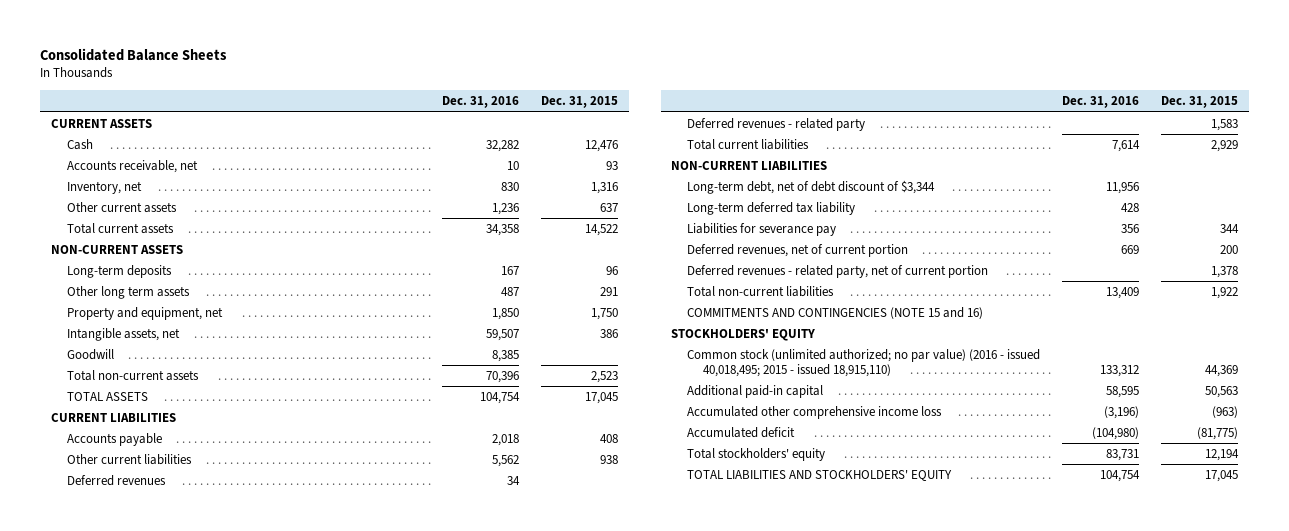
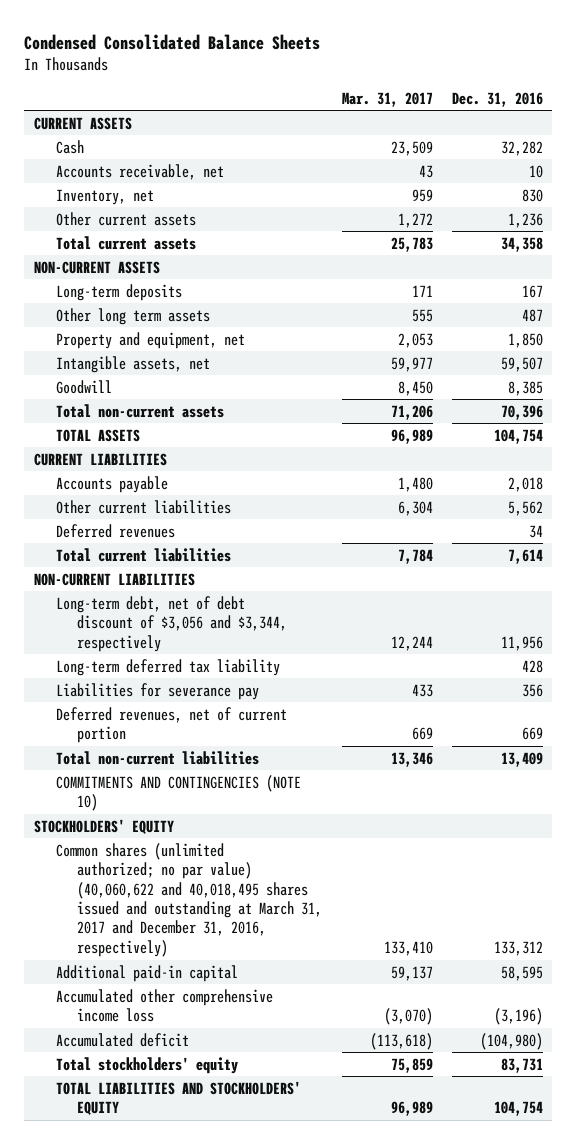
- Consolidated Balance Sheets
+ Condensed Consolidated Balance Sheets
- | Dec. 31, 2016 | Dec. 31, 2015
+ | Mar. 31, 2017 | Dec. 31, 2016
- Deferred revenues - related party | | 1,583
- Long-term debt, net of debt discount of $3,344 | 11,956 |
+ Long-term debt, net of debt discount of $3,056 and $3,344, respectively | 12,244 | 11,956
- Deferred revenues - related party, net of current portion | | 1,378
- COMMITMENTS AND CONTINGENCIES (NOTE 15 and 16)
+ COMMITMENTS AND CONTINGENCIES (NOTE 10)
- Common stock (unlimited authorized; no par value) (2016 - issued 40,018,495; 2015 - issued 18,915,110) | 133,312 | 44,369
+ Common shares (unlimited authorized; no par value) (40,060,622 and 40,018,495 shares issued and outstanding at March 31, 2017 and December 31, 2016, respectively) | 133,410 | 133,312

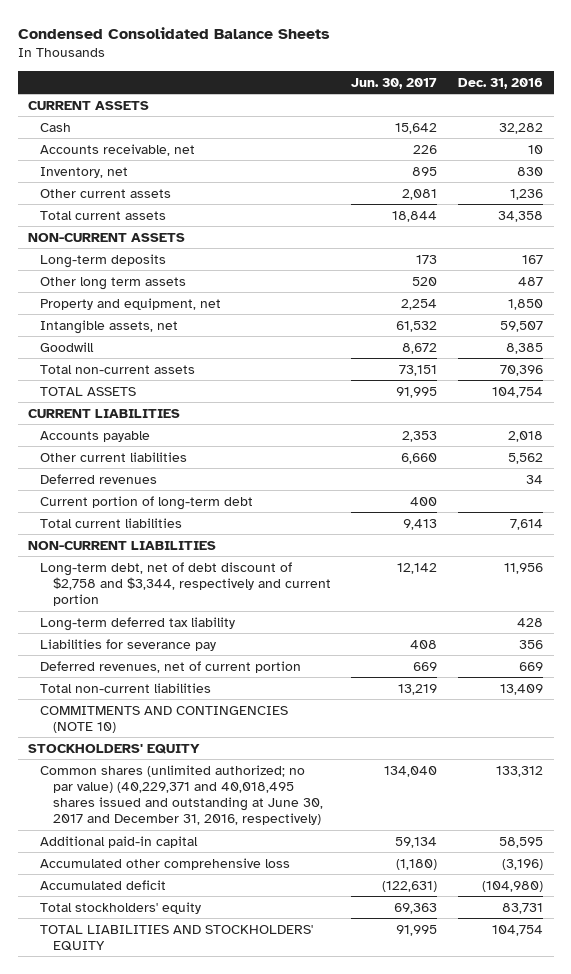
- | Mar. 31, 2017 | Dec. 31, 2016
+ | Jun. 30, 2017 | Dec. 31, 2016
+ Current portion of long-term debt | 400 |
- Long-term debt, net of debt discount of $3,056 and $3,344, respectively | 12,244 | 11,956
+ Long-term debt, net of debt discount of $2,758 and $3,344, respectively and current portion | 12,142 | 11,956
- Common shares (unlimited authorized; no par value) (40,060,622 and 40,018,495 shares issued and outstanding at March 31, 2017 and December 31, 2016, respectively) | 133,410 | 133,312
+ Common shares (unlimited authorized; no par value) (40,229,371 and 40,018,495 shares issued and outstanding at June 30, 2017 and December 31, 2016, respectively) | 134,040 | 133,312
- Accumulated other comprehensive income loss | (3,070) | (3,196)
+ Accumulated other comprehensive loss | (1,180) | (3,196)

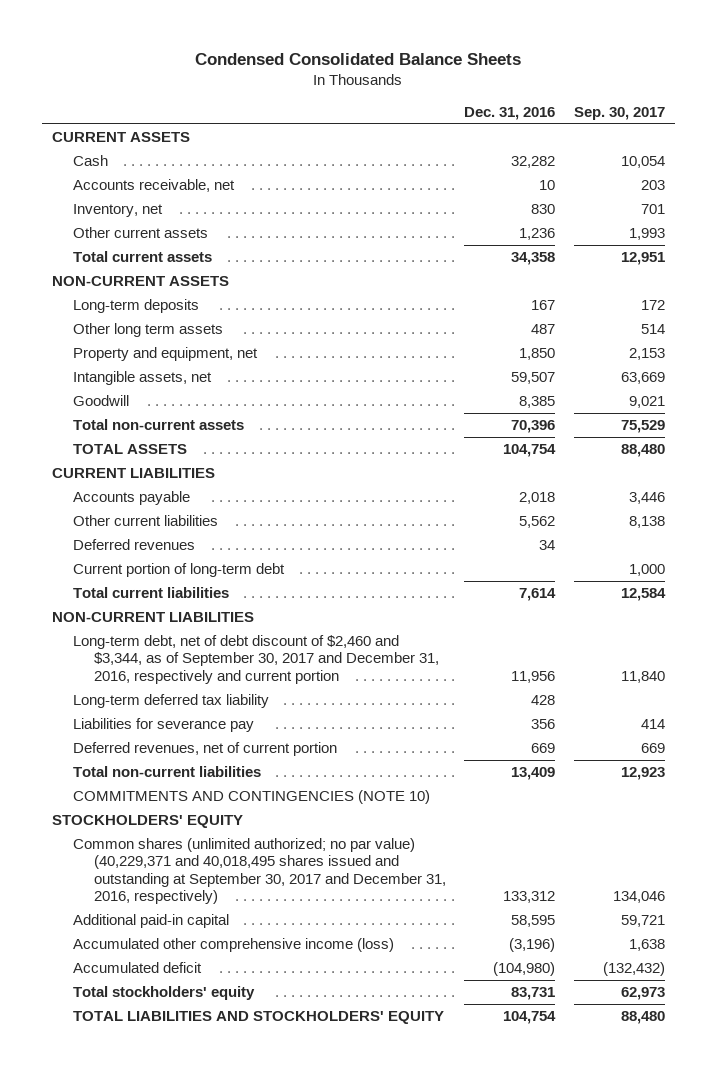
- | Jun. 30, 2017 | Dec. 31, 2016
+ | Dec. 31, 2016 | Sep. 30, 2017
- Long-term debt, net of debt discount of $2,758 and $3,344, respectively and current portion | 12,142 | 11,956
+ Long-term debt, net of debt discount of $2,460 and $3,344, as of September 30, 2017 and December 31, 2016, respectively and current portion | 11,956 | 11,840
- Common shares (unlimited authorized; no par value) (40,229,371 and 40,018,495 shares issued and outstanding at June 30, 2017 and December 31, 2016, respectively) | 134,040 | 133,312
+ Common shares (unlimited authorized; no par value) (40,229,371 and 40,018,495 shares issued and outstanding at September 30, 2017 and December 31, 2016, respectively) | 133,312 | 134,046
- Accumulated other comprehensive loss | (1,180) | (3,196)
+ Accumulated other comprehensive income (loss) | (3,196) | 1,638

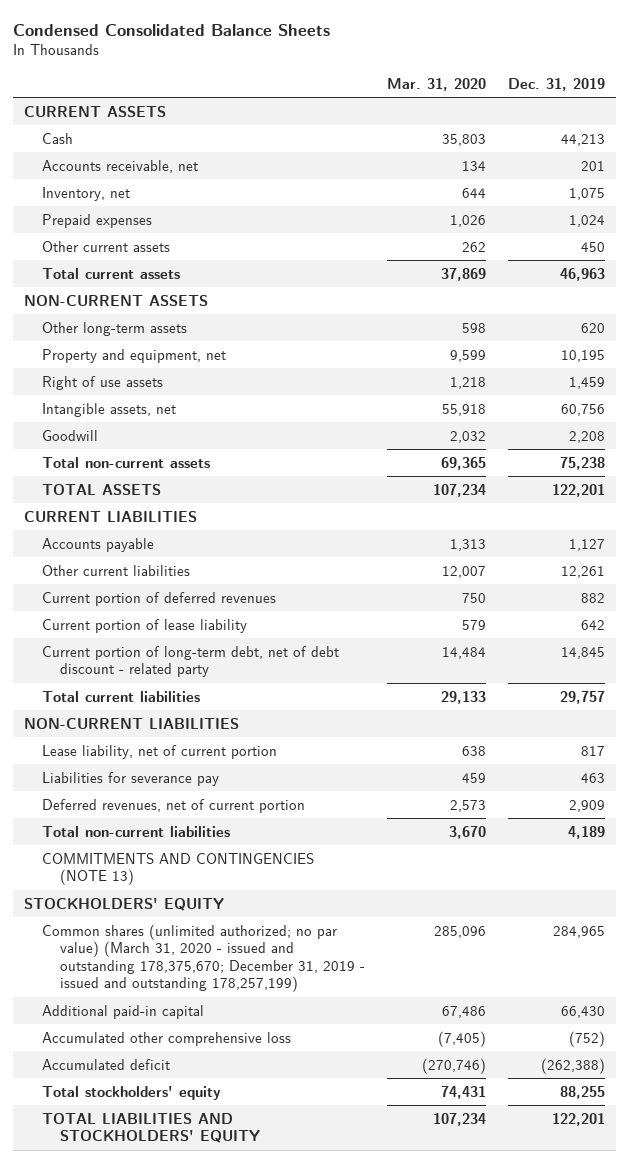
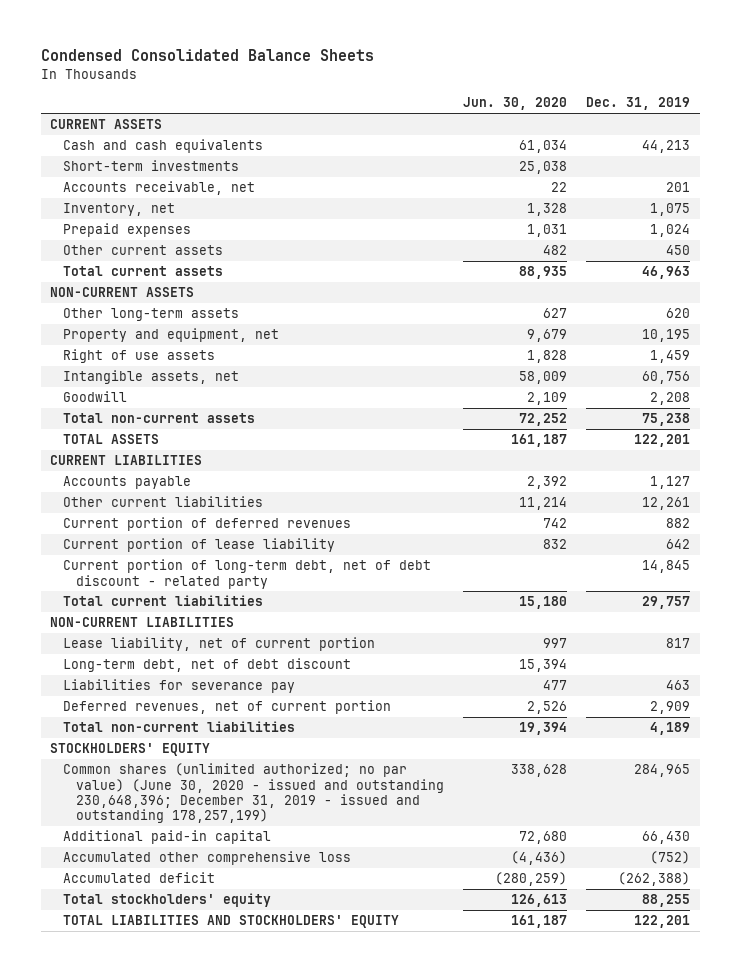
- | Mar. 31, 2020 | Dec. 31, 2019
+ | Jun. 30, 2020 | Dec. 31, 2019
- Cash | 35,803 | 44,213
+ Cash and cash equivalents | 61,034 | 44,213
+ Short-term investments | 25,038 |
+ Long-term debt, net of debt discount | 15,394 |
- COMMITMENTS AND CONTINGENCIES (NOTE 13)
- Common shares (unlimited authorized; no par value) (March 31, 2020 - issued and outstanding 178,375,670; December 31, 2019 - issued and outstanding 178,257,199) | 285,096 | 284,965
+ Common shares (unlimited authorized; no par value) (June 30, 2020 - issued and outstanding 230,648,396; December 31, 2019 - issued and outstanding 178,257,199) | 338,628 | 284,965

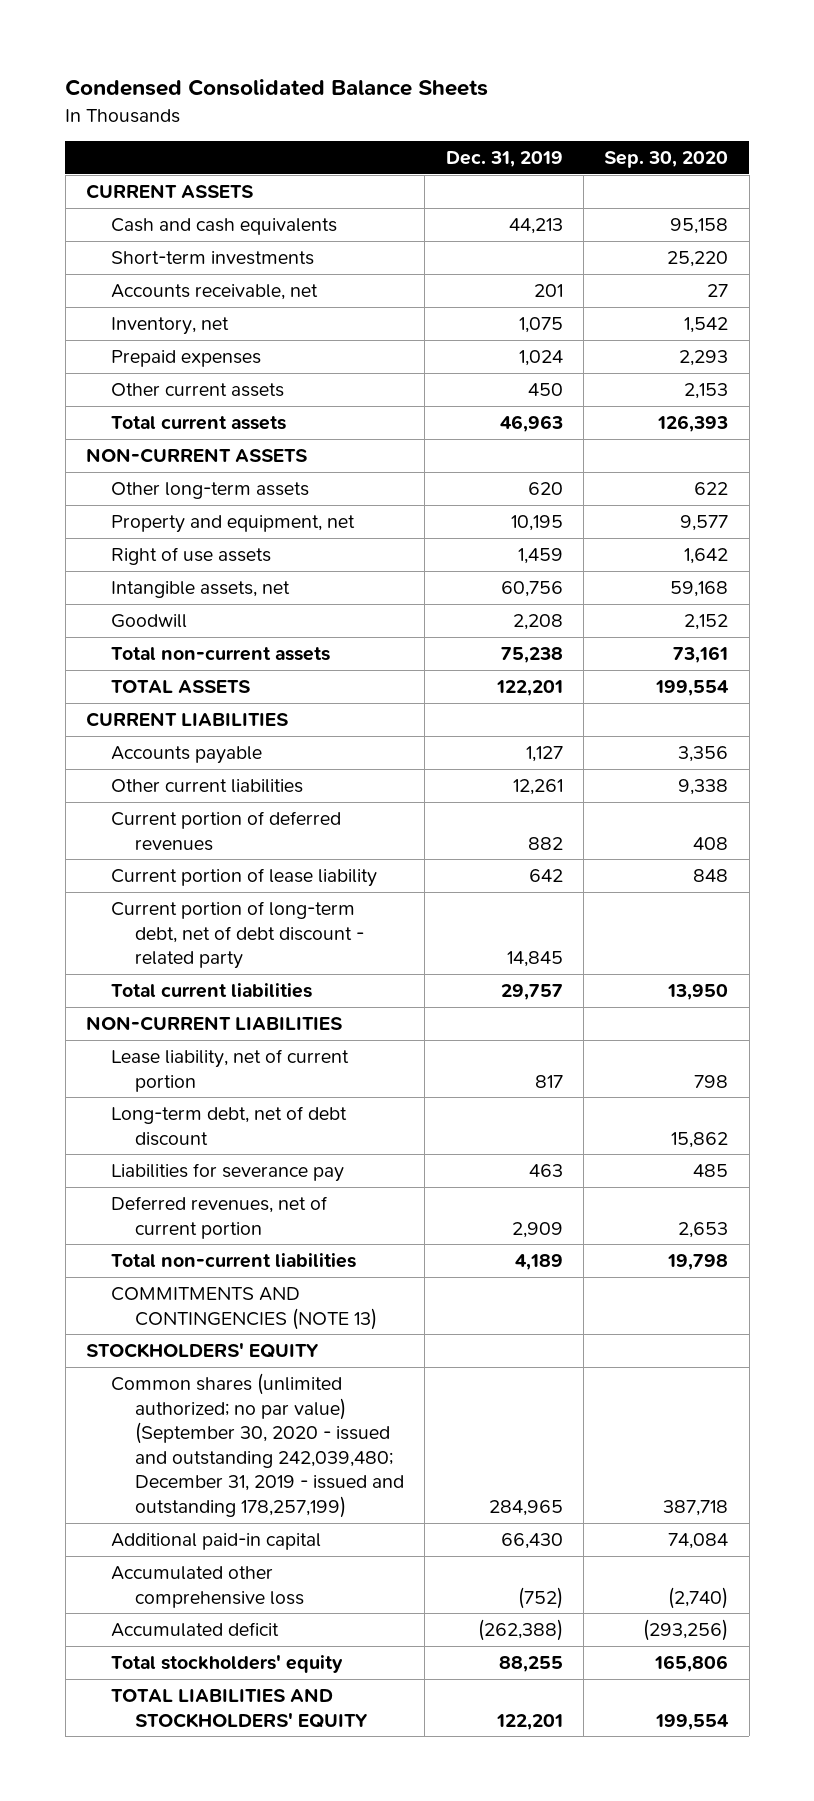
- | Jun. 30, 2020 | Dec. 31, 2019
+ | Dec. 31, 2019 | Sep. 30, 2020
+ COMMITMENTS AND CONTINGENCIES (NOTE 13)
- Common shares (unlimited authorized; no par value) (June 30, 2020 - issued and outstanding 230,648,396; December 31, 2019 - issued and outstanding 178,257,199) | 338,628 | 284,965
+ Common shares (unlimited authorized; no par value) (September 30, 2020 - issued and outstanding 242,039,480; December 31, 2019 - issued and outstanding 178,257,199) | 284,965 | 387,718

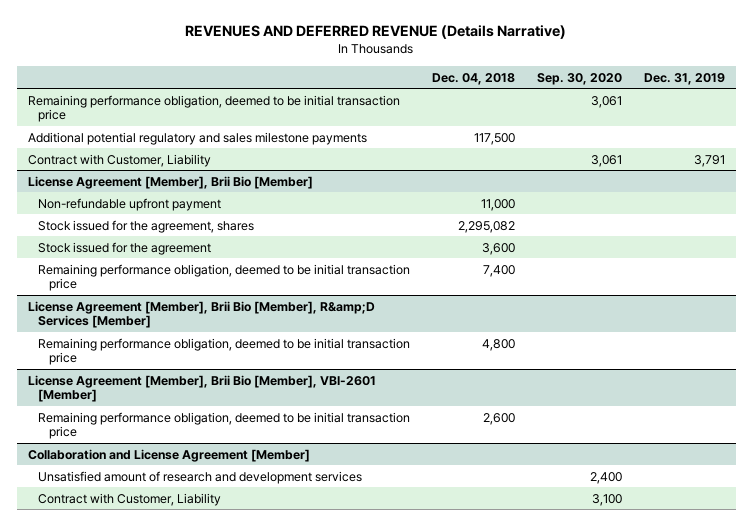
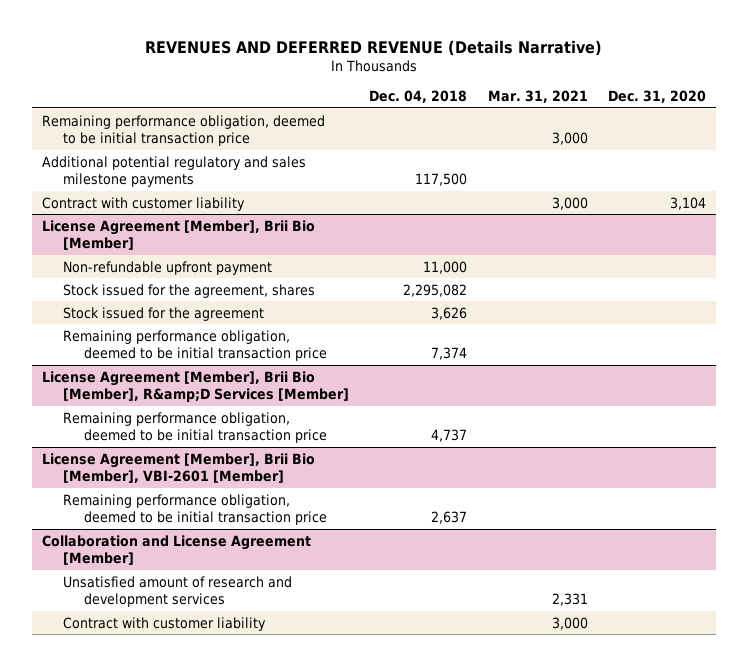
- | Dec. 04, 2018 | Sep. 30, 2020 | Dec. 31, 2019
+ | Dec. 04, 2018 | Mar. 31, 2021 | Dec. 31, 2020
- Contract with Customer, Liability | | 3,061 | 3,791
+ Contract with customer liability | | 3,000 | 3,104
@ License Agreement [Member], Brii Bio [Member]
- Stock issued for the agreement | 3,600 | |
- Remaining performance obligation, deemed to be initial transaction price | 7,400 | |
+ Stock issued for the agreement | 3,626 | |
+ Remaining performance obligation, deemed to be initial transaction price | 7,374 | |
@ License Agreement [Member], Brii Bio [Member], R&amp;D Services [Member]
- Remaining performance obligation, deemed to be initial transaction price | 4,800 | |
+ Remaining performance obligation, deemed to be initial transaction price | 4,737 | |
@ License Agreement [Member], Brii Bio [Member], VBI-2601 [Member]
- Remaining performance obligation, deemed to be initial transaction price | 2,600 | |
+ Remaining performance obligation, deemed to be initial transaction price | 2,637 | |
@ Collaboration and License Agreement [Member]
- Contract with Customer, Liability | | 3,100 |
+ Contract with customer liability | | 3,000 |

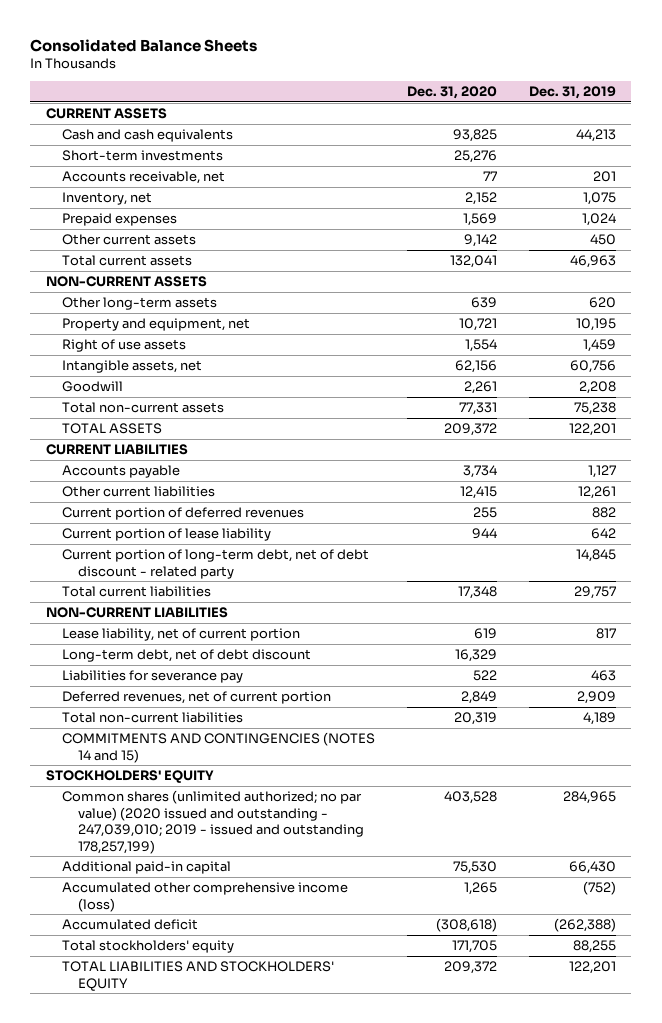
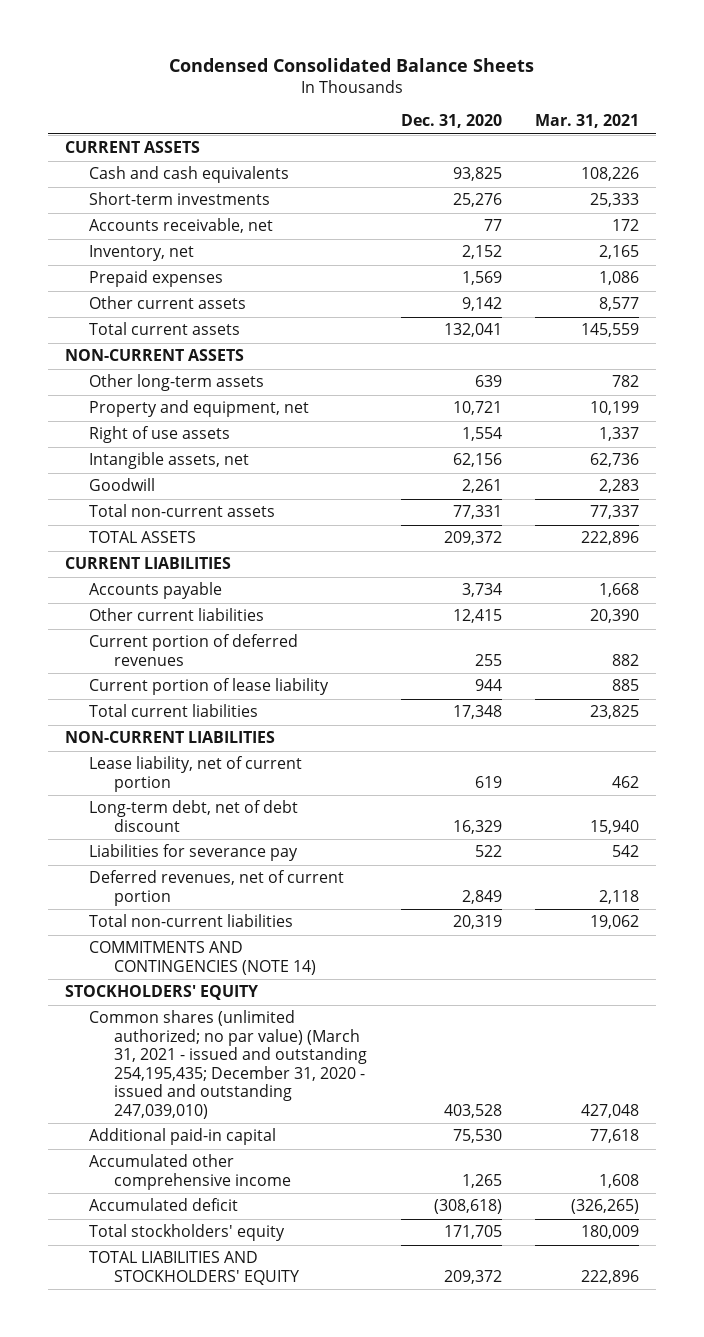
- Consolidated Balance Sheets
+ Condensed Consolidated Balance Sheets
- | Dec. 31, 2020 | Dec. 31, 2019
+ | Dec. 31, 2020 | Mar. 31, 2021
- Current portion of long-term debt, net of debt discount - related party | | 14,845
- COMMITMENTS AND CONTINGENCIES (NOTES 14 and 15)
+ COMMITMENTS AND CONTINGENCIES (NOTE 14)
- Common shares (unlimited authorized; no par value) (2020 issued and outstanding - 247,039,010; 2019 - issued and outstanding 178,257,199) | 403,528 | 284,965
+ Common shares (unlimited authorized; no par value) (March 31, 2021 - issued and outstanding 254,195,435; December 31, 2020 - issued and outstanding 247,039,010) | 403,528 | 427,048
- Accumulated other comprehensive income (loss) | 1,265 | (752)
+ Accumulated other comprehensive income | 1,265 | 1,608

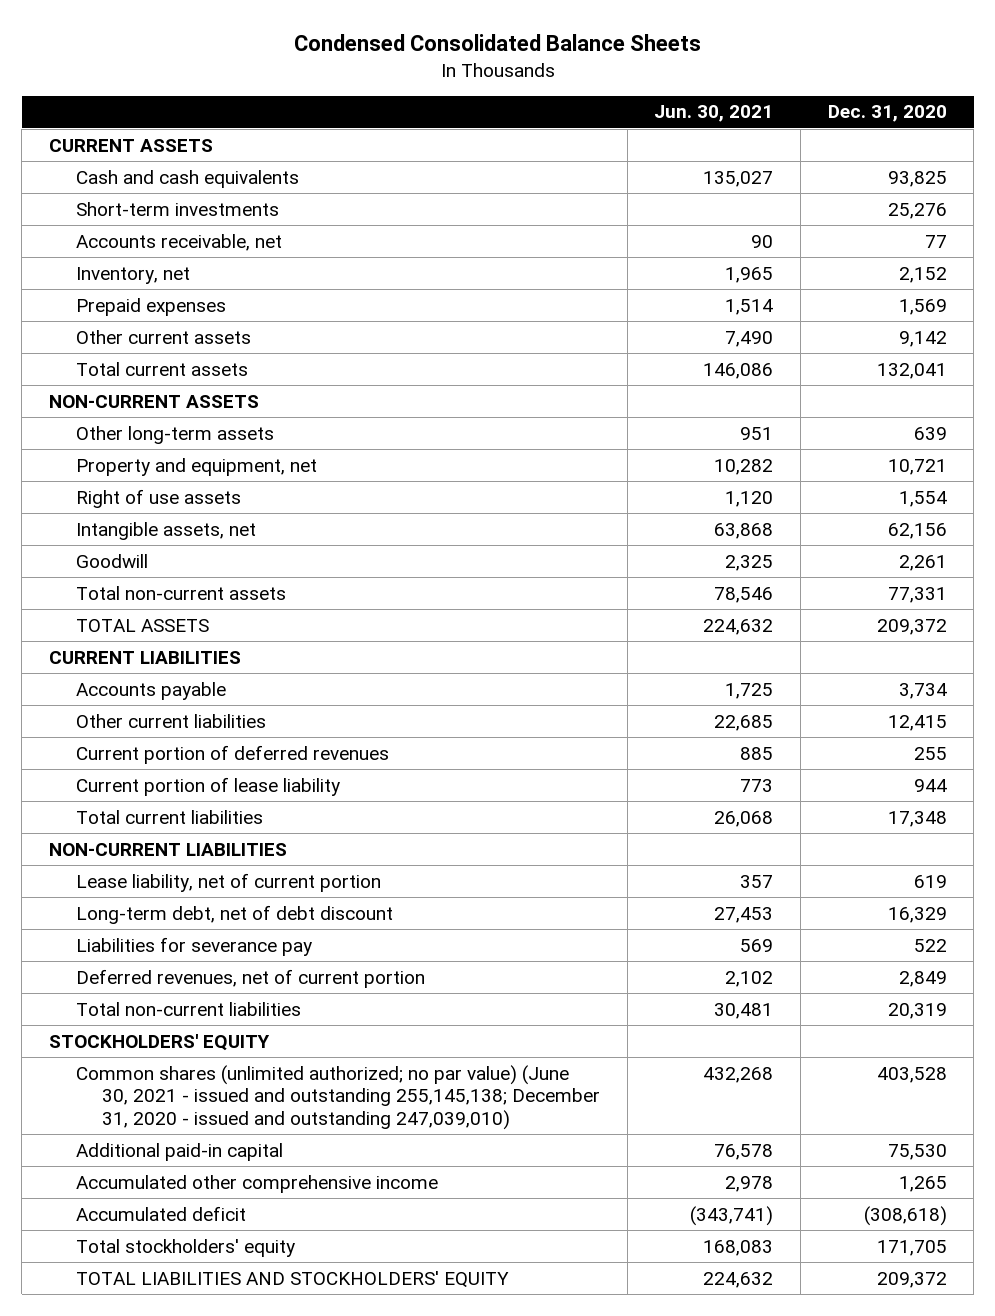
- | Dec. 31, 2020 | Mar. 31, 2021
+ | Jun. 30, 2021 | Dec. 31, 2020
- COMMITMENTS AND CONTINGENCIES (NOTE 14)
- Common shares (unlimited authorized; no par value) (March 31, 2021 - issued and outstanding 254,195,435; December 31, 2020 - issued and outstanding 247,039,010) | 403,528 | 427,048
+ Common shares (unlimited authorized; no par value) (June 30, 2021 - issued and outstanding 255,145,138; December 31, 2020 - issued and outstanding 247,039,010) | 432,268 | 403,528

